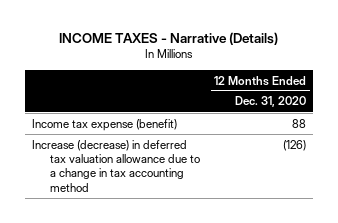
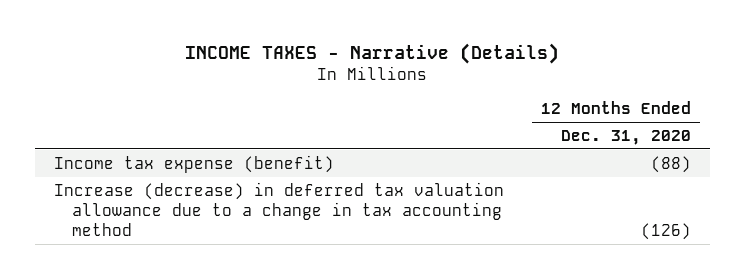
- Income tax expense (benefit) | 88
+ Income tax expense (benefit) | (88)

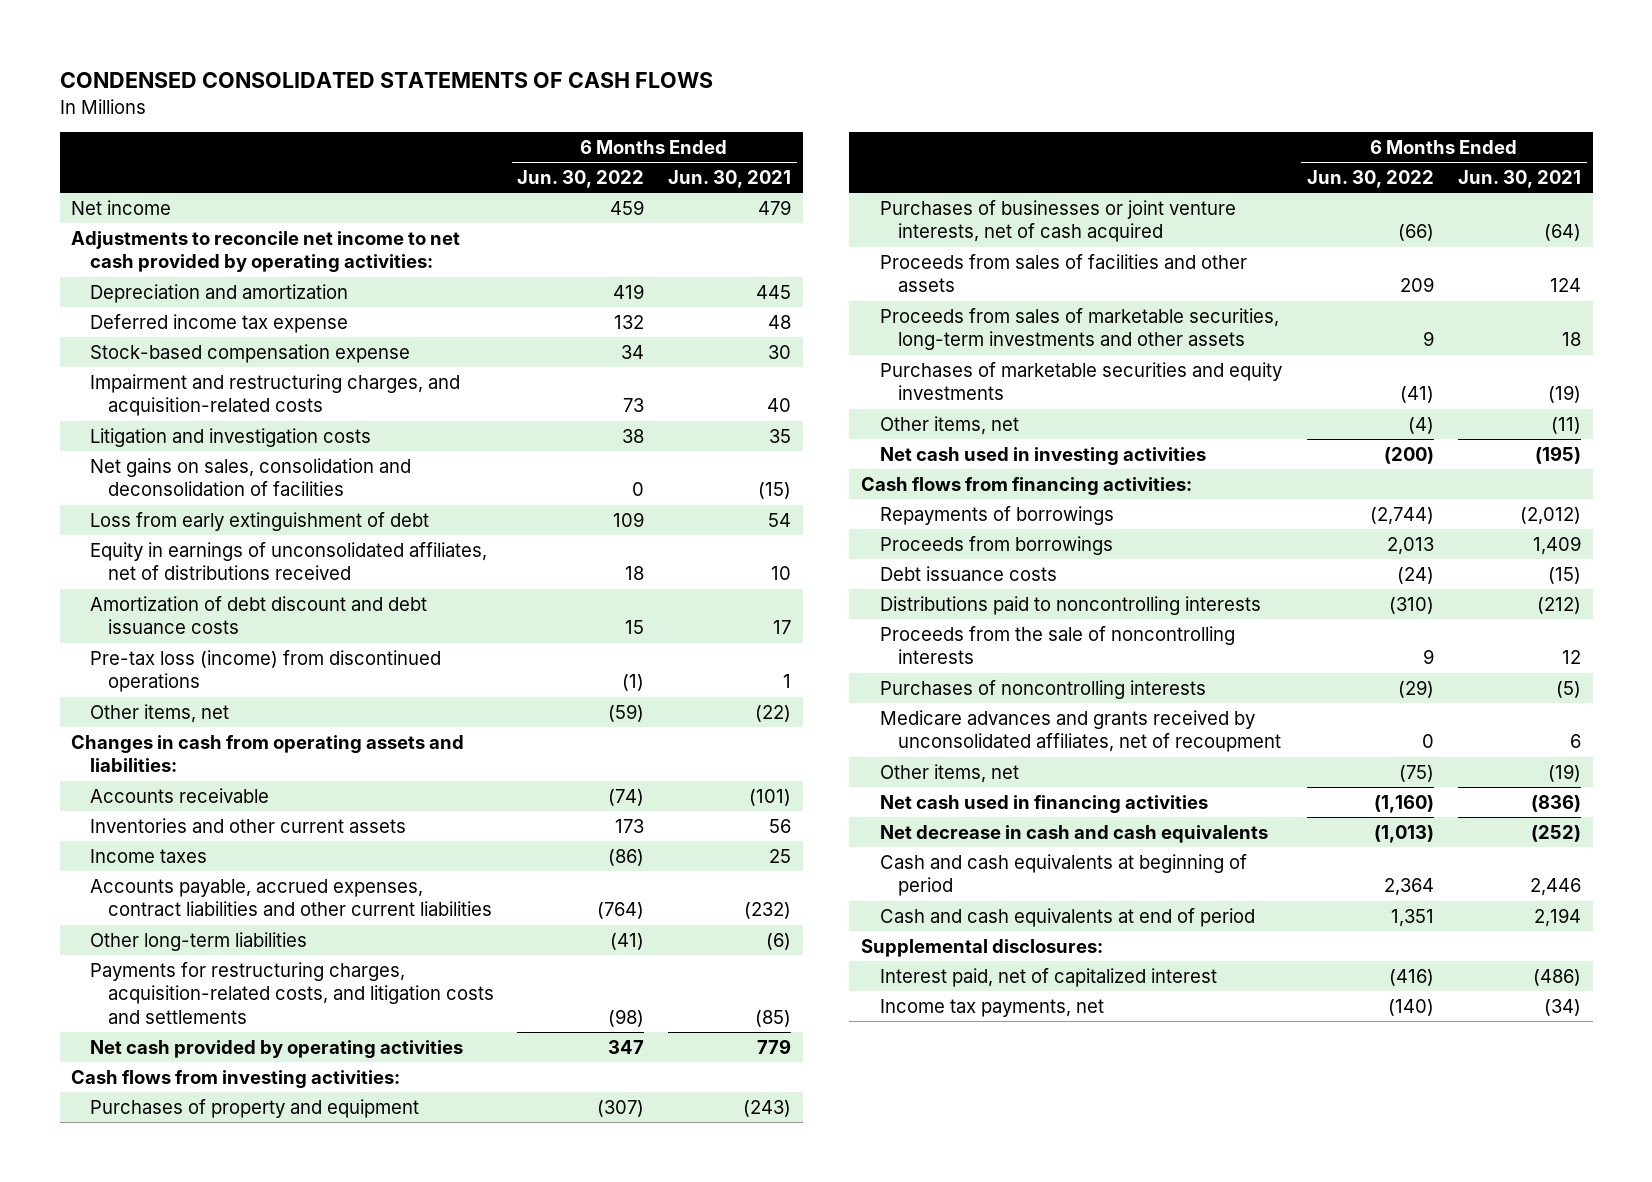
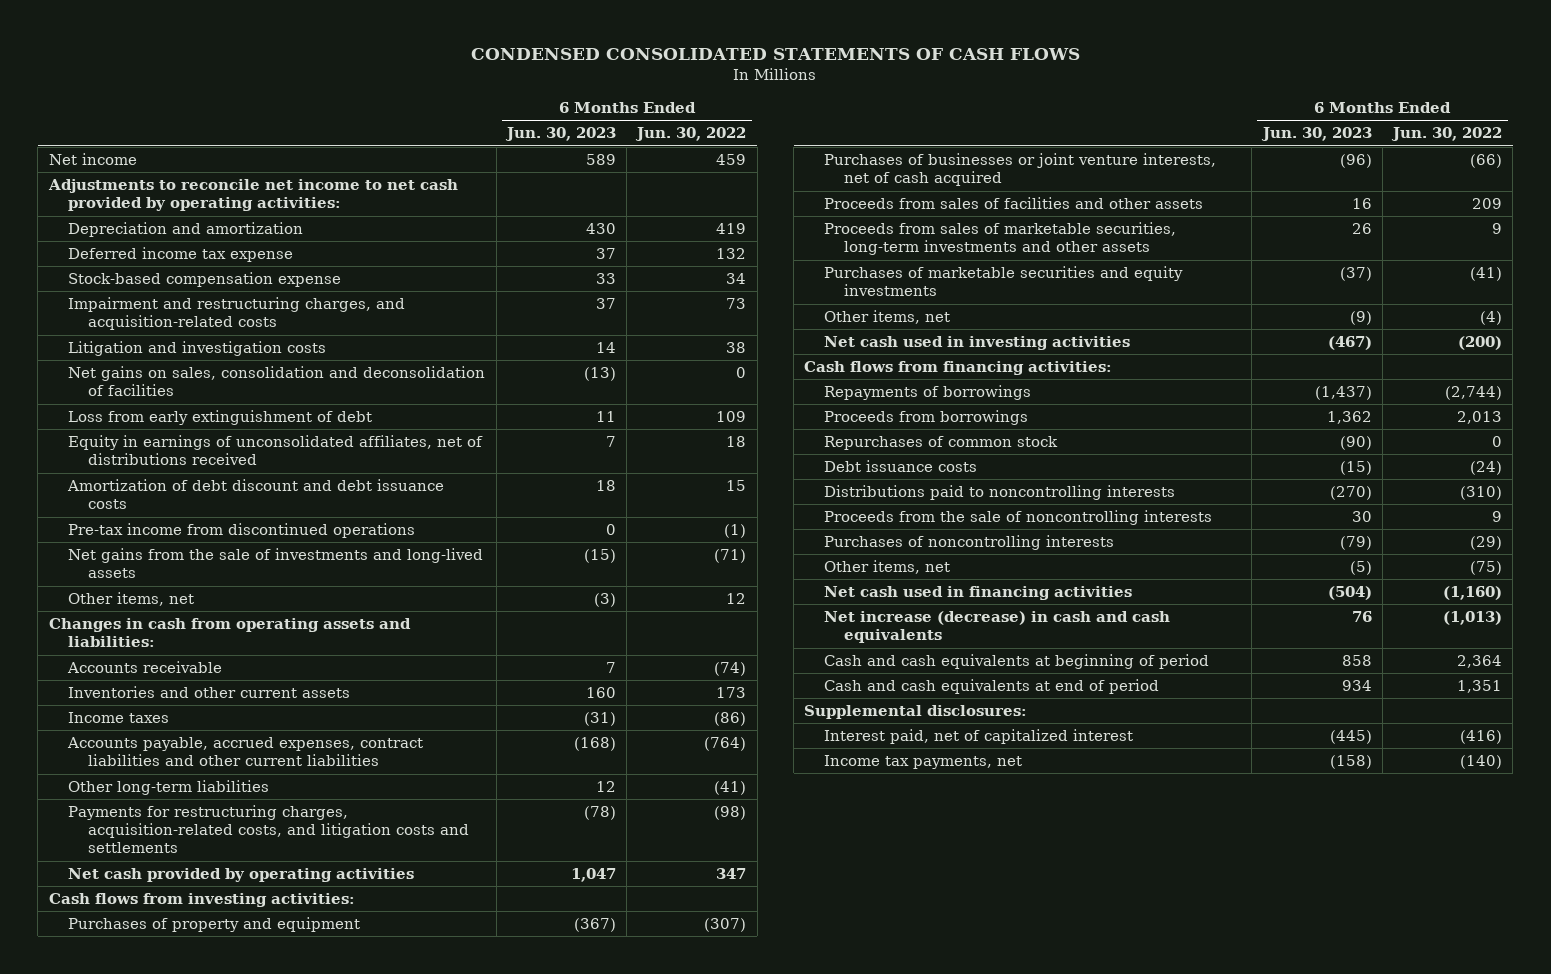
- | 6 Months Ended Jun. 30, 2022 | 6 Months Ended Jun. 30, 2021
+ | 6 Months Ended Jun. 30, 2023 | 6 Months Ended Jun. 30, 2022
- Pre-tax loss (income) from discontinued operations | (1) | 1
- Other items, net | (59) | (22)
+ Pre-tax income from discontinued operations | 0 | (1)
+ Net gains from the sale of investments and long-lived assets | (15) | (71)
+ Other items, net | (3) | 12
+ Repurchases of common stock | (90) | 0
- Medicare advances and grants received by unconsolidated affiliates, net of recoupment | 0 | 6
- Net decrease in cash and cash equivalents | (1,013) | (252)
+ Net increase (decrease) in cash and cash equivalents | 76 | (1,013)

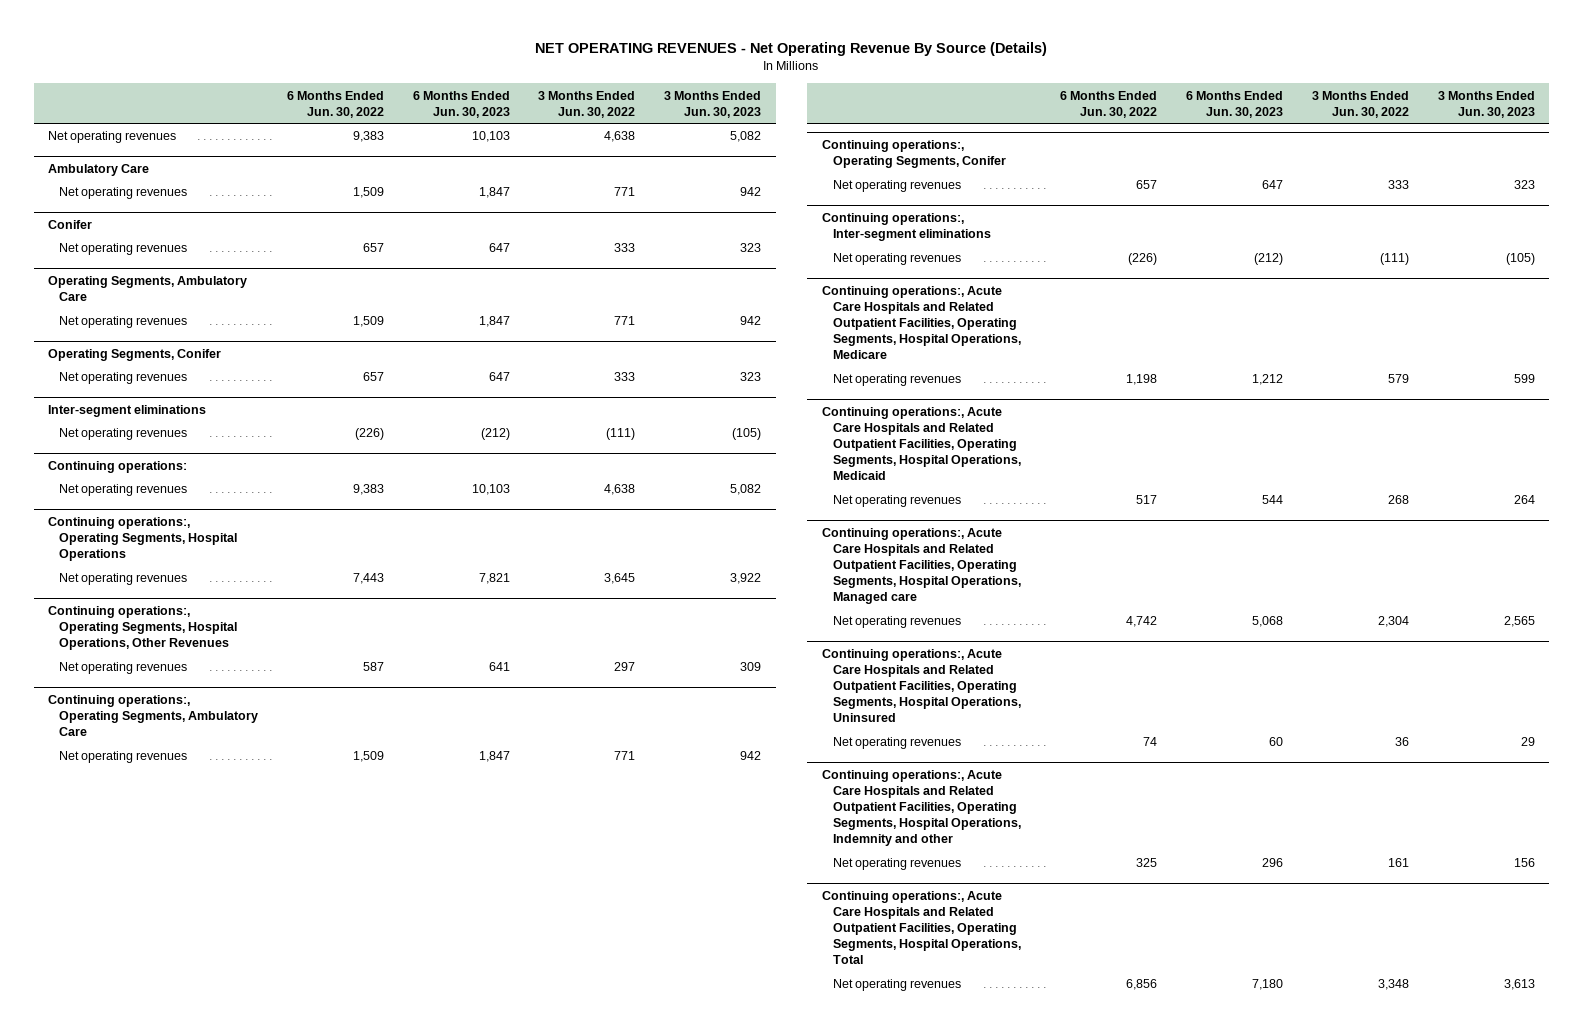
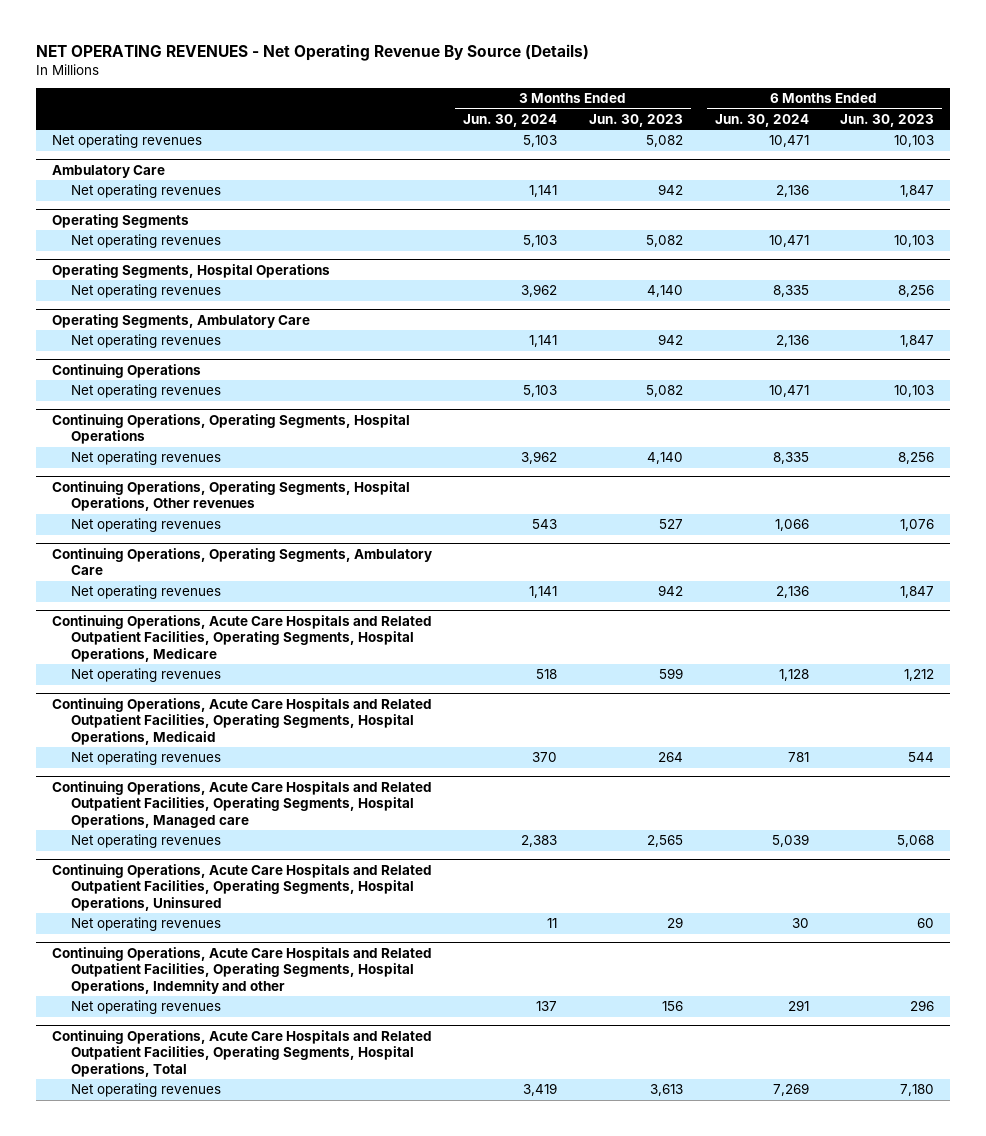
- | 6 Months Ended Jun. 30, 2022 | 6 Months Ended Jun. 30, 2023 | 3 Months Ended Jun. 30, 2022 | 3 Months Ended Jun. 30, 2023
+ | 3 Months Ended Jun. 30, 2024 | 3 Months Ended Jun. 30, 2023 | 6 Months Ended Jun. 30, 2024 | 6 Months Ended Jun. 30, 2023
- Conifer
- Net operating revenues | 657 | 647 | 333 | 323
+ Operating Segments
+ Net operating revenues | 5,103 | 5,082 | 10,471 | 10,103
+ Operating Segments, Hospital Operations
+ Net operating revenues | 3,962 | 4,140 | 8,335 | 8,256
- Operating Segments, Conifer
- Net operating revenues | 657 | 647 | 333 | 323
- Inter-segment eliminations
- Net operating revenues | (226) | (212) | (111) | (105)
- Continuing operations:
+ Continuing Operations
- Continuing operations:, Operating Segments, Hospital Operations
- Net operating revenues | 7,443 | 7,821 | 3,645 | 3,922
- Continuing operations:, Operating Segments, Hospital Operations, Other Revenues
- Net operating revenues | 587 | 641 | 297 | 309
- Continuing operations:, Operating Segments, Ambulatory Care
+ Continuing Operations, Operating Segments, Hospital Operations
+ Net operating revenues | 3,962 | 4,140 | 8,335 | 8,256
+ Continuing Operations, Operating Segments, Hospital Operations, Other revenues
+ Net operating revenues | 543 | 527 | 1,066 | 1,076
+ Continuing Operations, Operating Segments, Ambulatory Care
- Continuing operations:, Operating Segments, Conifer
- Net operating revenues | 657 | 647 | 333 | 323
- Continuing operations:, Inter-segment eliminations
- Net operating revenues | (226) | (212) | (111) | (105)
- Continuing operations:, Acute Care Hospitals and Related Outpatient Facilities, Operating Segments, Hospital Operations, Medicare
+ Continuing Operations, Acute Care Hospitals and Related Outpatient Facilities, Operating Segments, Hospital Operations, Medicare
- Continuing operations:, Acute Care Hospitals and Related Outpatient Facilities, Operating Segments, Hospital Operations, Medicaid
+ Continuing Operations, Acute Care Hospitals and Related Outpatient Facilities, Operating Segments, Hospital Operations, Medicaid
- Continuing operations:, Acute Care Hospitals and Related Outpatient Facilities, Operating Segments, Hospital Operations, Managed care
+ Continuing Operations, Acute Care Hospitals and Related Outpatient Facilities, Operating Segments, Hospital Operations, Managed care
- Continuing operations:, Acute Care Hospitals and Related Outpatient Facilities, Operating Segments, Hospital Operations, Uninsured
+ Continuing Operations, Acute Care Hospitals and Related Outpatient Facilities, Operating Segments, Hospital Operations, Uninsured
- Continuing operations:, Acute Care Hospitals and Related Outpatient Facilities, Operating Segments, Hospital Operations, Indemnity and other
+ Continuing Operations, Acute Care Hospitals and Related Outpatient Facilities, Operating Segments, Hospital Operations, Indemnity and other
- Continuing operations:, Acute Care Hospitals and Related Outpatient Facilities, Operating Segments, Hospital Operations, Total
+ Continuing Operations, Acute Care Hospitals and Related Outpatient Facilities, Operating Segments, Hospital Operations, Total

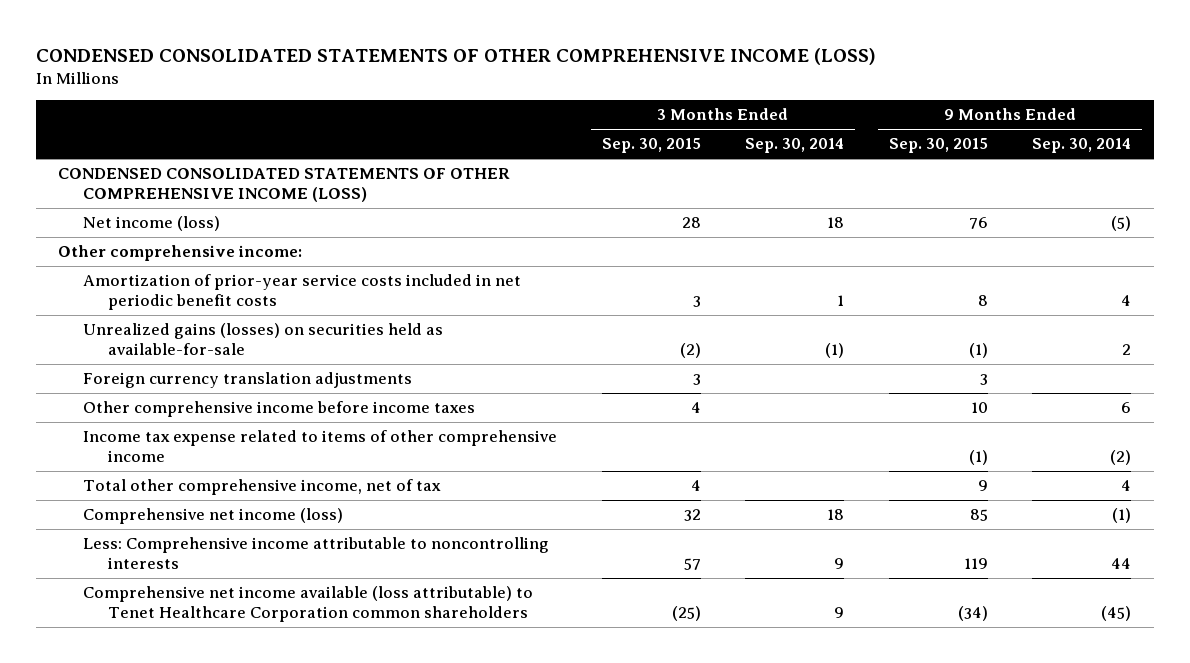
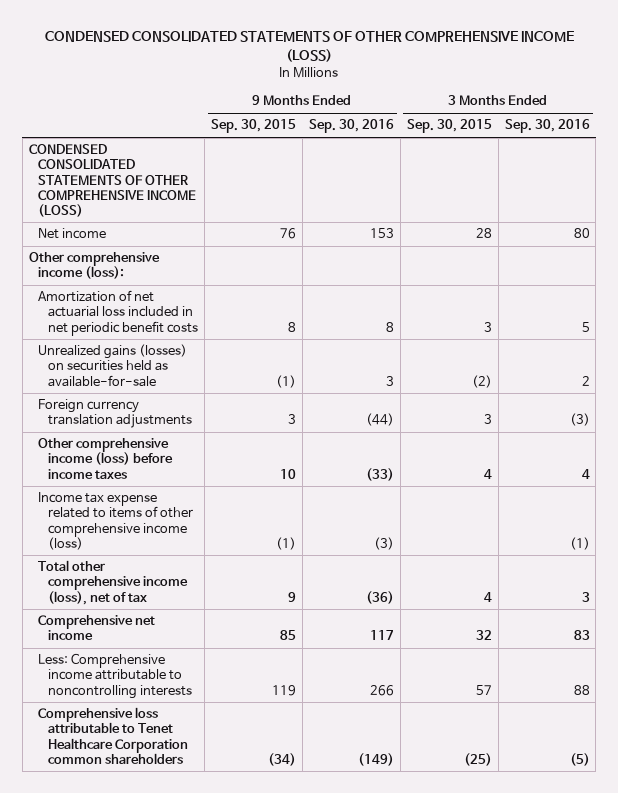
- | 3 Months Ended Sep. 30, 2015 | 3 Months Ended Sep. 30, 2014 | 9 Months Ended Sep. 30, 2015 | 9 Months Ended Sep. 30, 2014
+ | 9 Months Ended Sep. 30, 2015 | 9 Months Ended Sep. 30, 2016 | 3 Months Ended Sep. 30, 2015 | 3 Months Ended Sep. 30, 2016
- Net income (loss) | 28 | 18 | 76 | (5)
- Other comprehensive income:
- Amortization of prior-year service costs included in net periodic benefit costs | 3 | 1 | 8 | 4
+ Net income | 76 | 153 | 28 | 80
+ Other comprehensive income (loss):
+ Amortization of net actuarial loss included in net periodic benefit costs | 8 | 8 | 3 | 5
- Other comprehensive income before income taxes | 4 | | 10 | 6
- Income tax expense related to items of other comprehensive income | | | (1) | (2)
- Total other comprehensive income, net of tax | 4 | | 9 | 4
- Comprehensive net income (loss) | 32 | 18 | 85 | (1)
+ Other comprehensive income (loss) before income taxes | 10 | (33) | 4 | 4
+ Income tax expense related to items of other comprehensive income (loss) | (1) | (3) | | (1)
+ Total other comprehensive income (loss), net of tax | 9 | (36) | 4 | 3
+ Comprehensive net income | 85 | 117 | 32 | 83
- Comprehensive net income available (loss attributable) to Tenet Healthcare Corporation common shareholders | (25) | 9 | (34) | (45)
+ Comprehensive loss attributable to Tenet Healthcare Corporation common shareholders | (34) | (149) | (25) | (5)

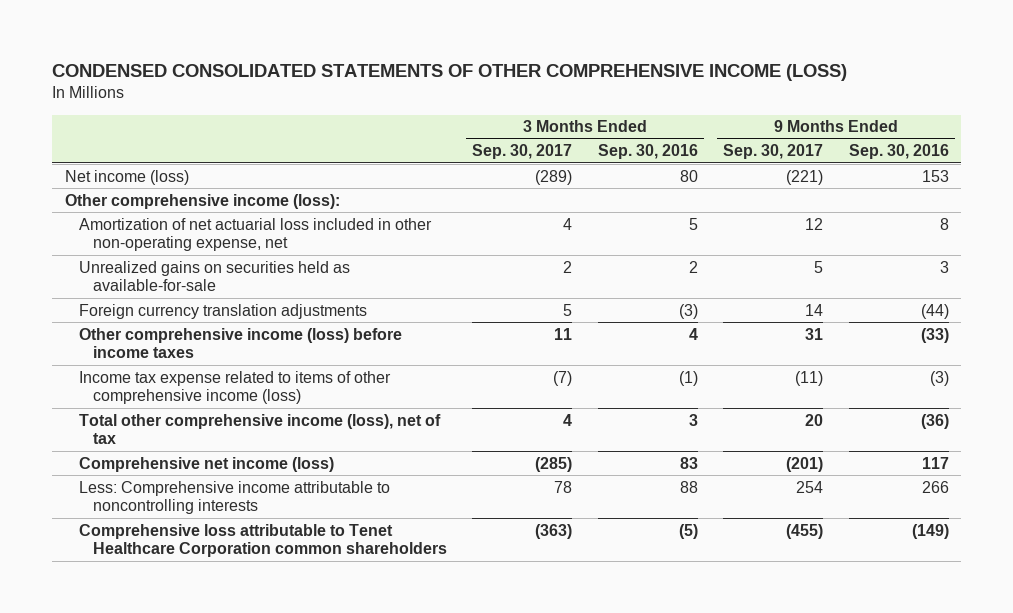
- | 9 Months Ended Sep. 30, 2015 | 9 Months Ended Sep. 30, 2016 | 3 Months Ended Sep. 30, 2015 | 3 Months Ended Sep. 30, 2016
+ | 3 Months Ended Sep. 30, 2017 | 3 Months Ended Sep. 30, 2016 | 9 Months Ended Sep. 30, 2017 | 9 Months Ended Sep. 30, 2016
- CONDENSED CONSOLIDATED STATEMENTS OF OTHER COMPREHENSIVE INCOME (LOSS)
- Net income | 76 | 153 | 28 | 80
+ Net income (loss) | (289) | 80 | (221) | 153
- Amortization of net actuarial loss included in net periodic benefit costs | 8 | 8 | 3 | 5
- Unrealized gains (losses) on securities held as available-for-sale | (1) | 3 | (2) | 2
+ Amortization of net actuarial loss included in other non-operating expense, net | 4 | 5 | 12 | 8
+ Unrealized gains on securities held as available-for-sale | 2 | 2 | 5 | 3
- Comprehensive net income | 85 | 117 | 32 | 83
+ Comprehensive net income (loss) | (285) | 83 | (201) | 117

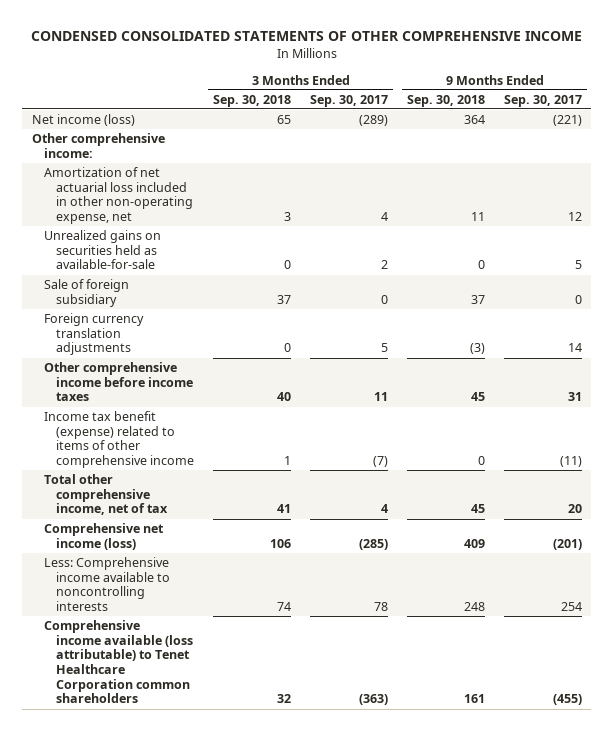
- CONDENSED CONSOLIDATED STATEMENTS OF OTHER COMPREHENSIVE INCOME (LOSS)
+ CONDENSED CONSOLIDATED STATEMENTS OF OTHER COMPREHENSIVE INCOME
- | 3 Months Ended Sep. 30, 2017 | 3 Months Ended Sep. 30, 2016 | 9 Months Ended Sep. 30, 2017 | 9 Months Ended Sep. 30, 2016
+ | 3 Months Ended Sep. 30, 2018 | 3 Months Ended Sep. 30, 2017 | 9 Months Ended Sep. 30, 2018 | 9 Months Ended Sep. 30, 2017
- Other comprehensive income (loss):
+ Other comprehensive income:
+ Sale of foreign subsidiary | 37 | 0 | 37 | 0
- Other comprehensive income (loss) before income taxes | 11 | 4 | 31 | (33)
- Income tax expense related to items of other comprehensive income (loss) | (7) | (1) | (11) | (3)
- Total other comprehensive income (loss), net of tax | 4 | 3 | 20 | (36)
+ Other comprehensive income before income taxes | 40 | 11 | 45 | 31
+ Income tax benefit (expense) related to items of other comprehensive income | 1 | (7) | 0 | (11)
+ Total other comprehensive income, net of tax | 41 | 4 | 45 | 20
- Less: Comprehensive income attributable to noncontrolling interests | 78 | 88 | 254 | 266
- Comprehensive loss attributable to Tenet Healthcare Corporation common shareholders | (363) | (5) | (455) | (149)
+ Less: Comprehensive income available to noncontrolling interests | 74 | 78 | 248 | 254
+ Comprehensive income available (loss attributable) to Tenet Healthcare Corporation common shareholders | 32 | (363) | 161 | (455)

